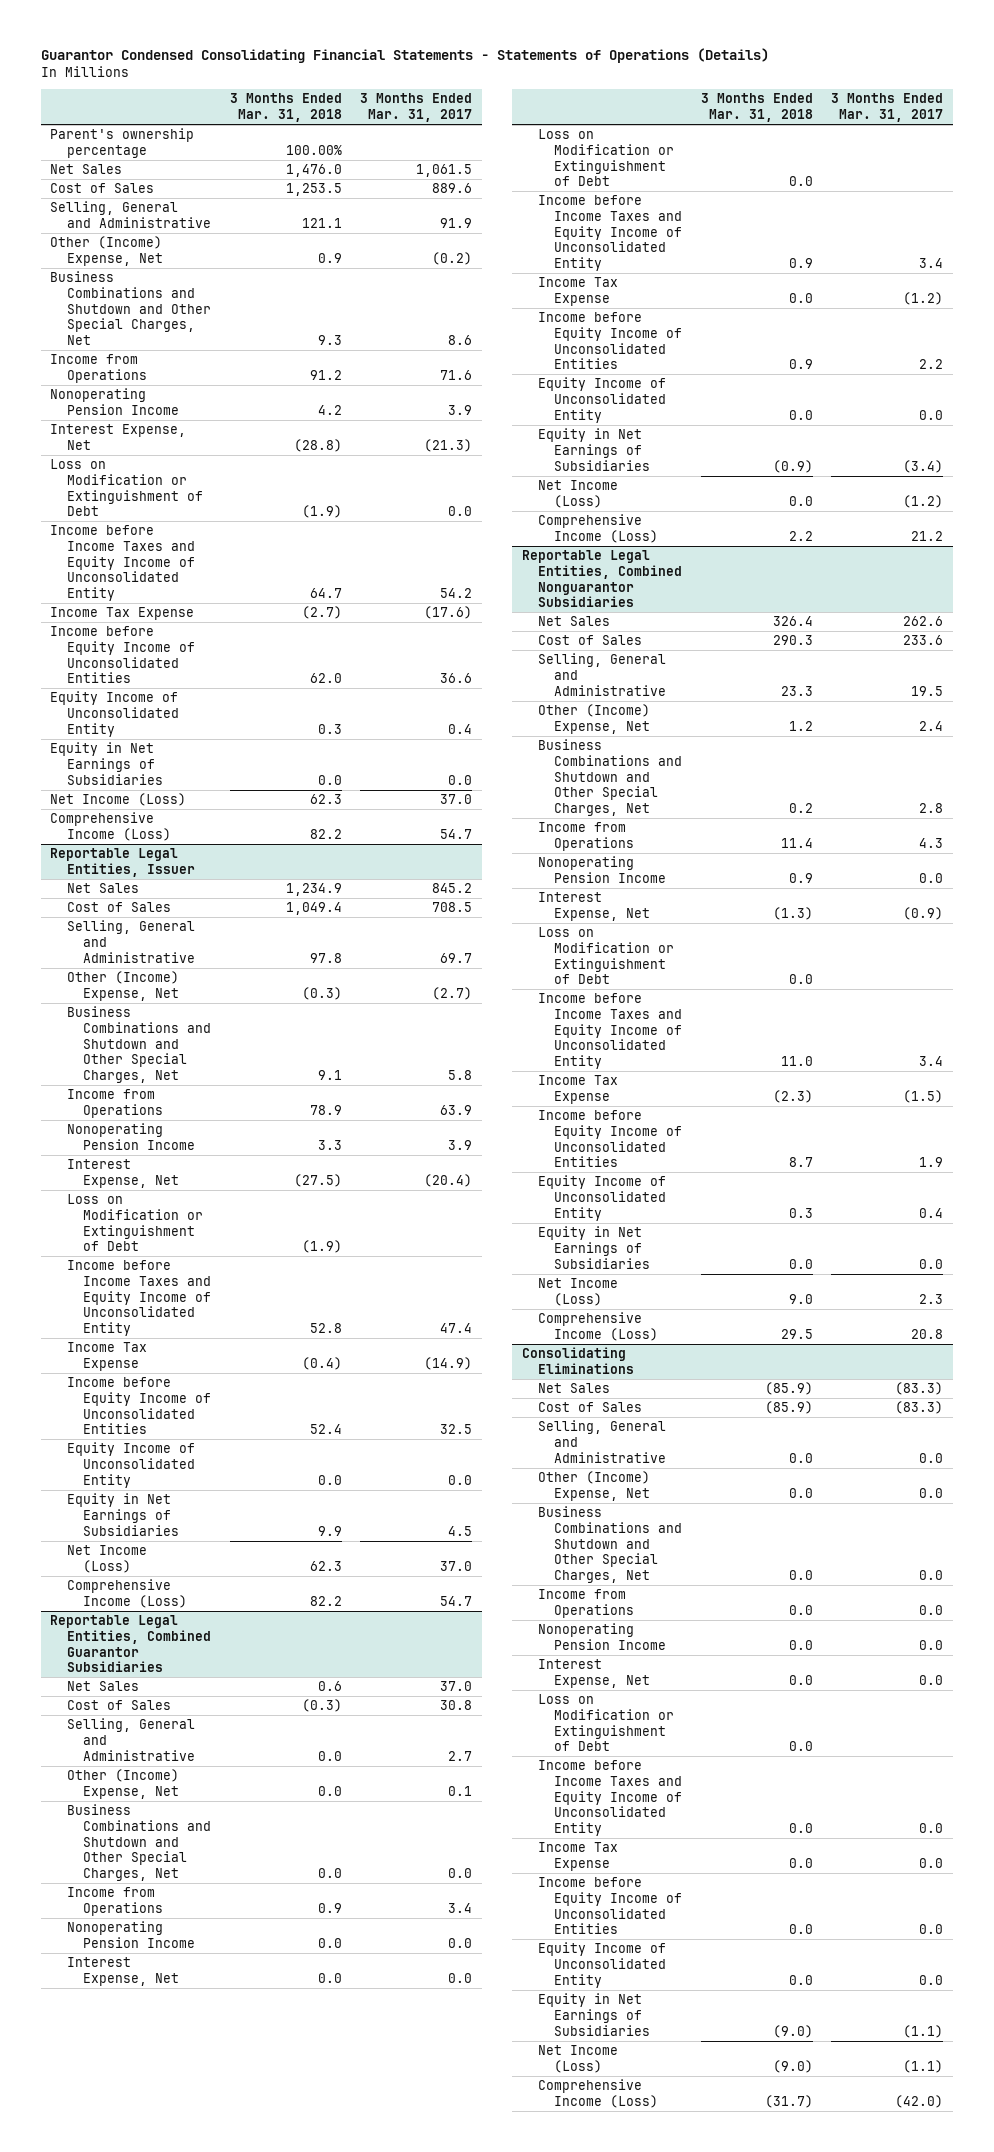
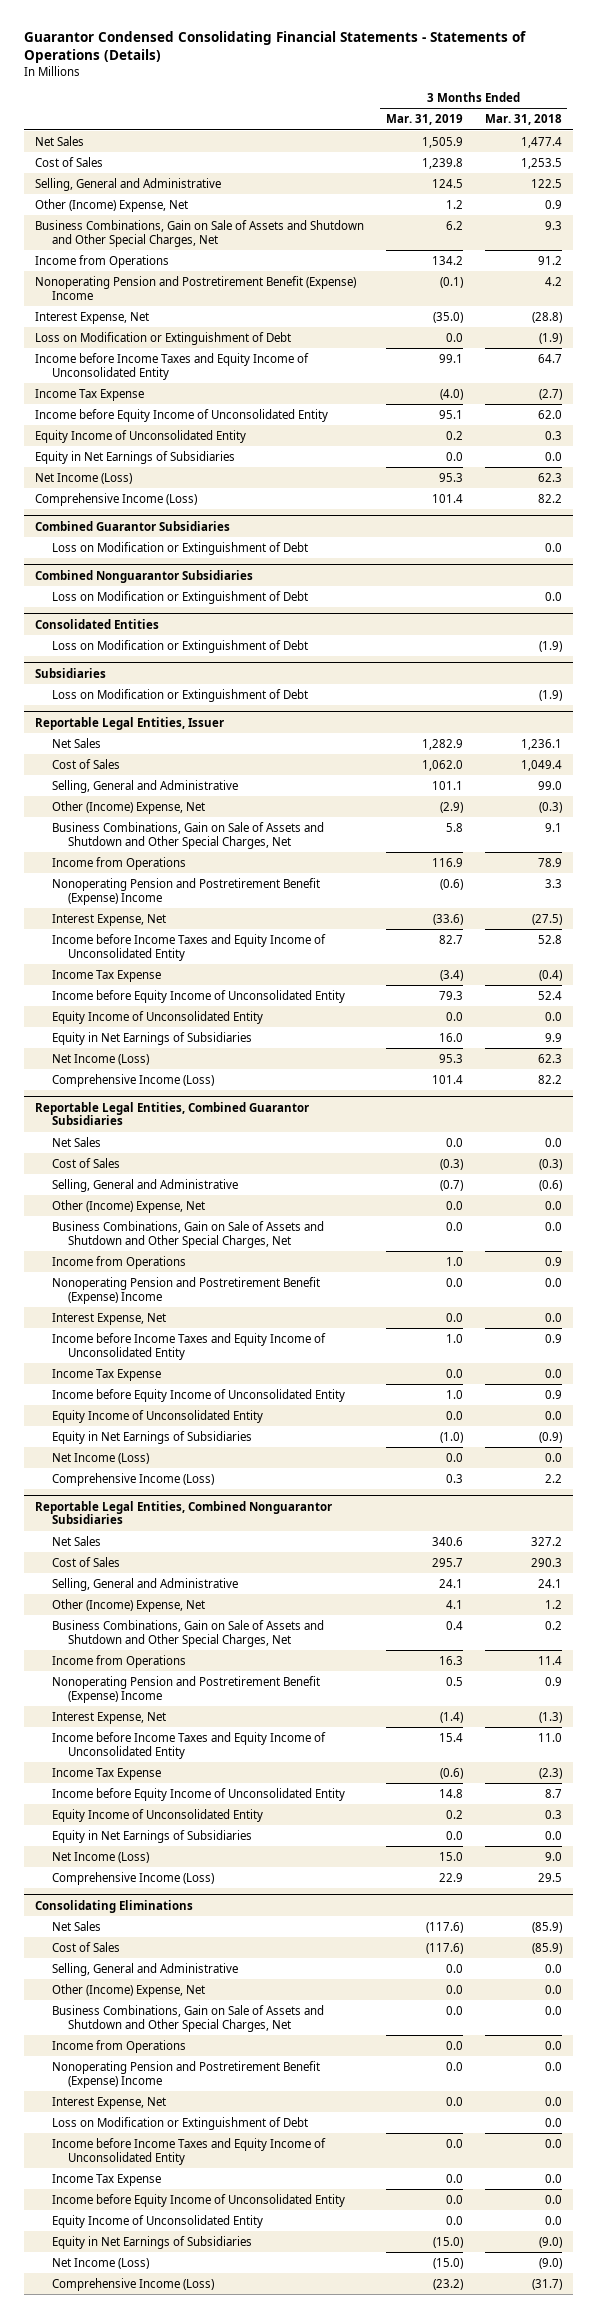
- | 3 Months Ended Mar. 31, 2018 | 3 Months Ended Mar. 31, 2017
+ | 3 Months Ended Mar. 31, 2019 | 3 Months Ended Mar. 31, 2018
- Parent's ownership percentage | 100.00% |
- Net Sales | 1,476.0 | 1,061.5
+ Net Sales | 1,505.9 | 1,477.4
- Selling, General and Administrative | 121.1 | 91.9
+ Selling, General and Administrative | 124.5 | 122.5
- Business Combinations and Shutdown and Other Special Charges, Net | 9.3 | 8.6
+ Business Combinations, Gain on Sale of Assets and Shutdown and Other Special Charges, Net | 6.2 | 9.3
- Nonoperating Pension Income | 4.2 | 3.9
+ Nonoperating Pension and Postretirement Benefit (Expense) Income | (0.1) | 4.2
- Income before Equity Income of Unconsolidated Entities | 62.0 | 36.6
+ Income before Equity Income of Unconsolidated Entity | 95.1 | 62.0
+ Combined Guarantor Subsidiaries
+ Loss on Modification or Extinguishment of Debt | | 0.0
+ Combined Nonguarantor Subsidiaries
+ Loss on Modification or Extinguishment of Debt | | 0.0
+ Consolidated Entities
+ Loss on Modification or Extinguishment of Debt | | (1.9)
+ Subsidiaries
+ Loss on Modification or Extinguishment of Debt | | (1.9)
@ Reportable Legal Entities, Issuer
- Net Sales | 1,234.9 | 845.2
+ Net Sales | 1,282.9 | 1,236.1
- Selling, General and Administrative | 97.8 | 69.7
+ Selling, General and Administrative | 101.1 | 99.0
- Business Combinations and Shutdown and Other Special Charges, Net | 9.1 | 5.8
+ Business Combinations, Gain on Sale of Assets and Shutdown and Other Special Charges, Net | 5.8 | 9.1
- Nonoperating Pension Income | 3.3 | 3.9
+ Nonoperating Pension and Postretirement Benefit (Expense) Income | (0.6) | 3.3
- Loss on Modification or Extinguishment of Debt | (1.9) |
- Income before Equity Income of Unconsolidated Entities | 52.4 | 32.5
+ Income before Equity Income of Unconsolidated Entity | 79.3 | 52.4
@ Reportable Legal Entities, Combined Guarantor Subsidiaries
- Net Sales | 0.6 | 37.0
+ Net Sales | 0.0 | 0.0
- Selling, General and Administrative | 0.0 | 2.7
+ Selling, General and Administrative | (0.7) | (0.6)
- Business Combinations and Shutdown and Other Special Charges, Net | 0.0 | 0.0
+ Business Combinations, Gain on Sale of Assets and Shutdown and Other Special Charges, Net | 0.0 | 0.0
- Nonoperating Pension Income | 0.0 | 0.0
+ Nonoperating Pension and Postretirement Benefit (Expense) Income | 0.0 | 0.0
- Loss on Modification or Extinguishment of Debt | 0.0 |
- Income before Equity Income of Unconsolidated Entities | 0.9 | 2.2
+ Income before Equity Income of Unconsolidated Entity | 1.0 | 0.9
@ Reportable Legal Entities, Combined Nonguarantor Subsidiaries
- Net Sales | 326.4 | 262.6
+ Net Sales | 340.6 | 327.2
- Selling, General and Administrative | 23.3 | 19.5
+ Selling, General and Administrative | 24.1 | 24.1
- Business Combinations and Shutdown and Other Special Charges, Net | 0.2 | 2.8
+ Business Combinations, Gain on Sale of Assets and Shutdown and Other Special Charges, Net | 0.4 | 0.2
- Nonoperating Pension Income | 0.9 | 0.0
+ Nonoperating Pension and Postretirement Benefit (Expense) Income | 0.5 | 0.9
- Loss on Modification or Extinguishment of Debt | 0.0 |
- Income before Equity Income of Unconsolidated Entities | 8.7 | 1.9
+ Income before Equity Income of Unconsolidated Entity | 14.8 | 8.7
@ Consolidating Eliminations
- Business Combinations and Shutdown and Other Special Charges, Net | 0.0 | 0.0
+ Business Combinations, Gain on Sale of Assets and Shutdown and Other Special Charges, Net | 0.0 | 0.0
- Nonoperating Pension Income | 0.0 | 0.0
+ Nonoperating Pension and Postretirement Benefit (Expense) Income | 0.0 | 0.0
- Income before Equity Income of Unconsolidated Entities | 0.0 | 0.0
+ Income before Equity Income of Unconsolidated Entity | 0.0 | 0.0

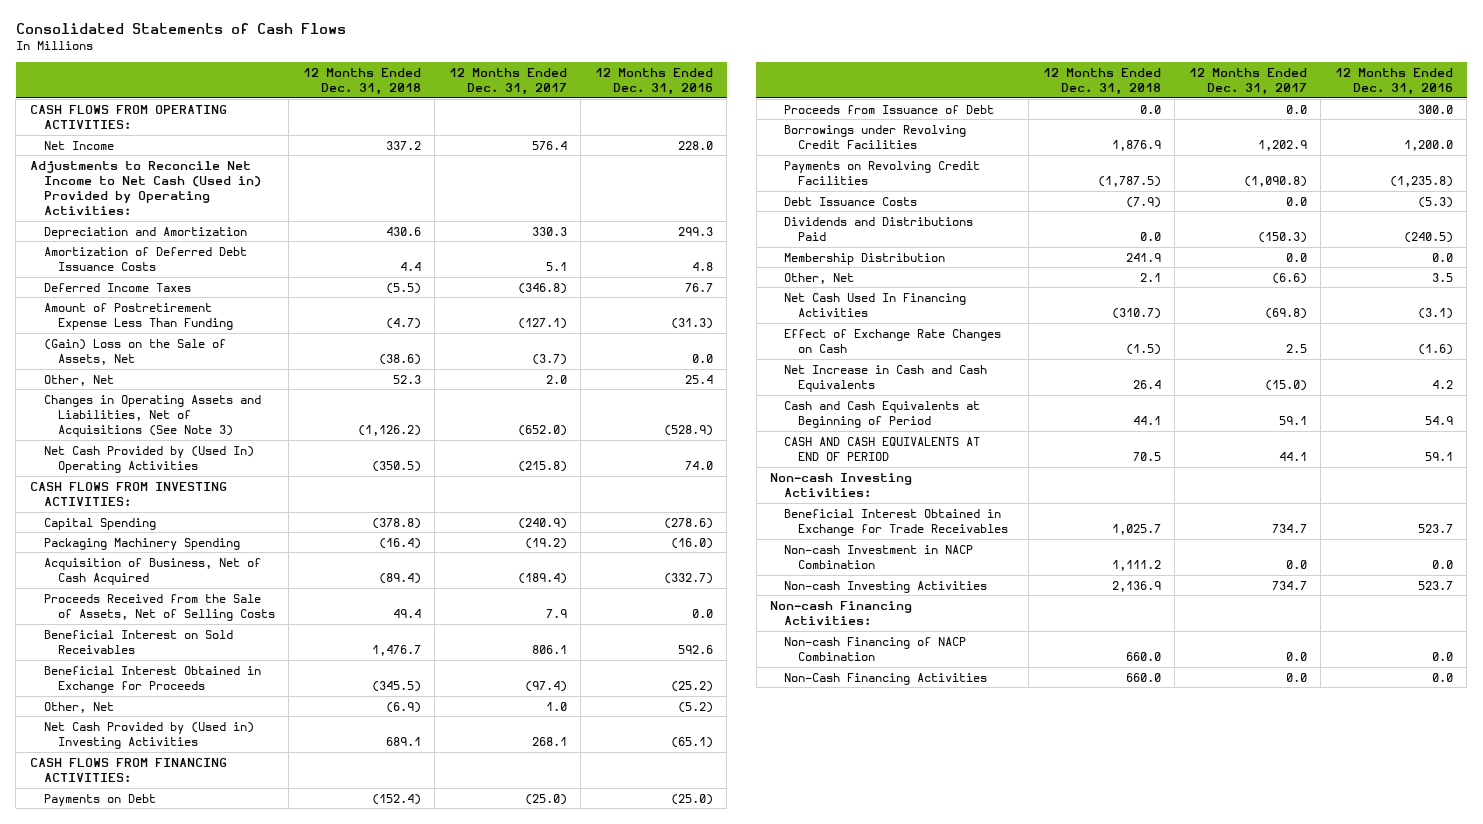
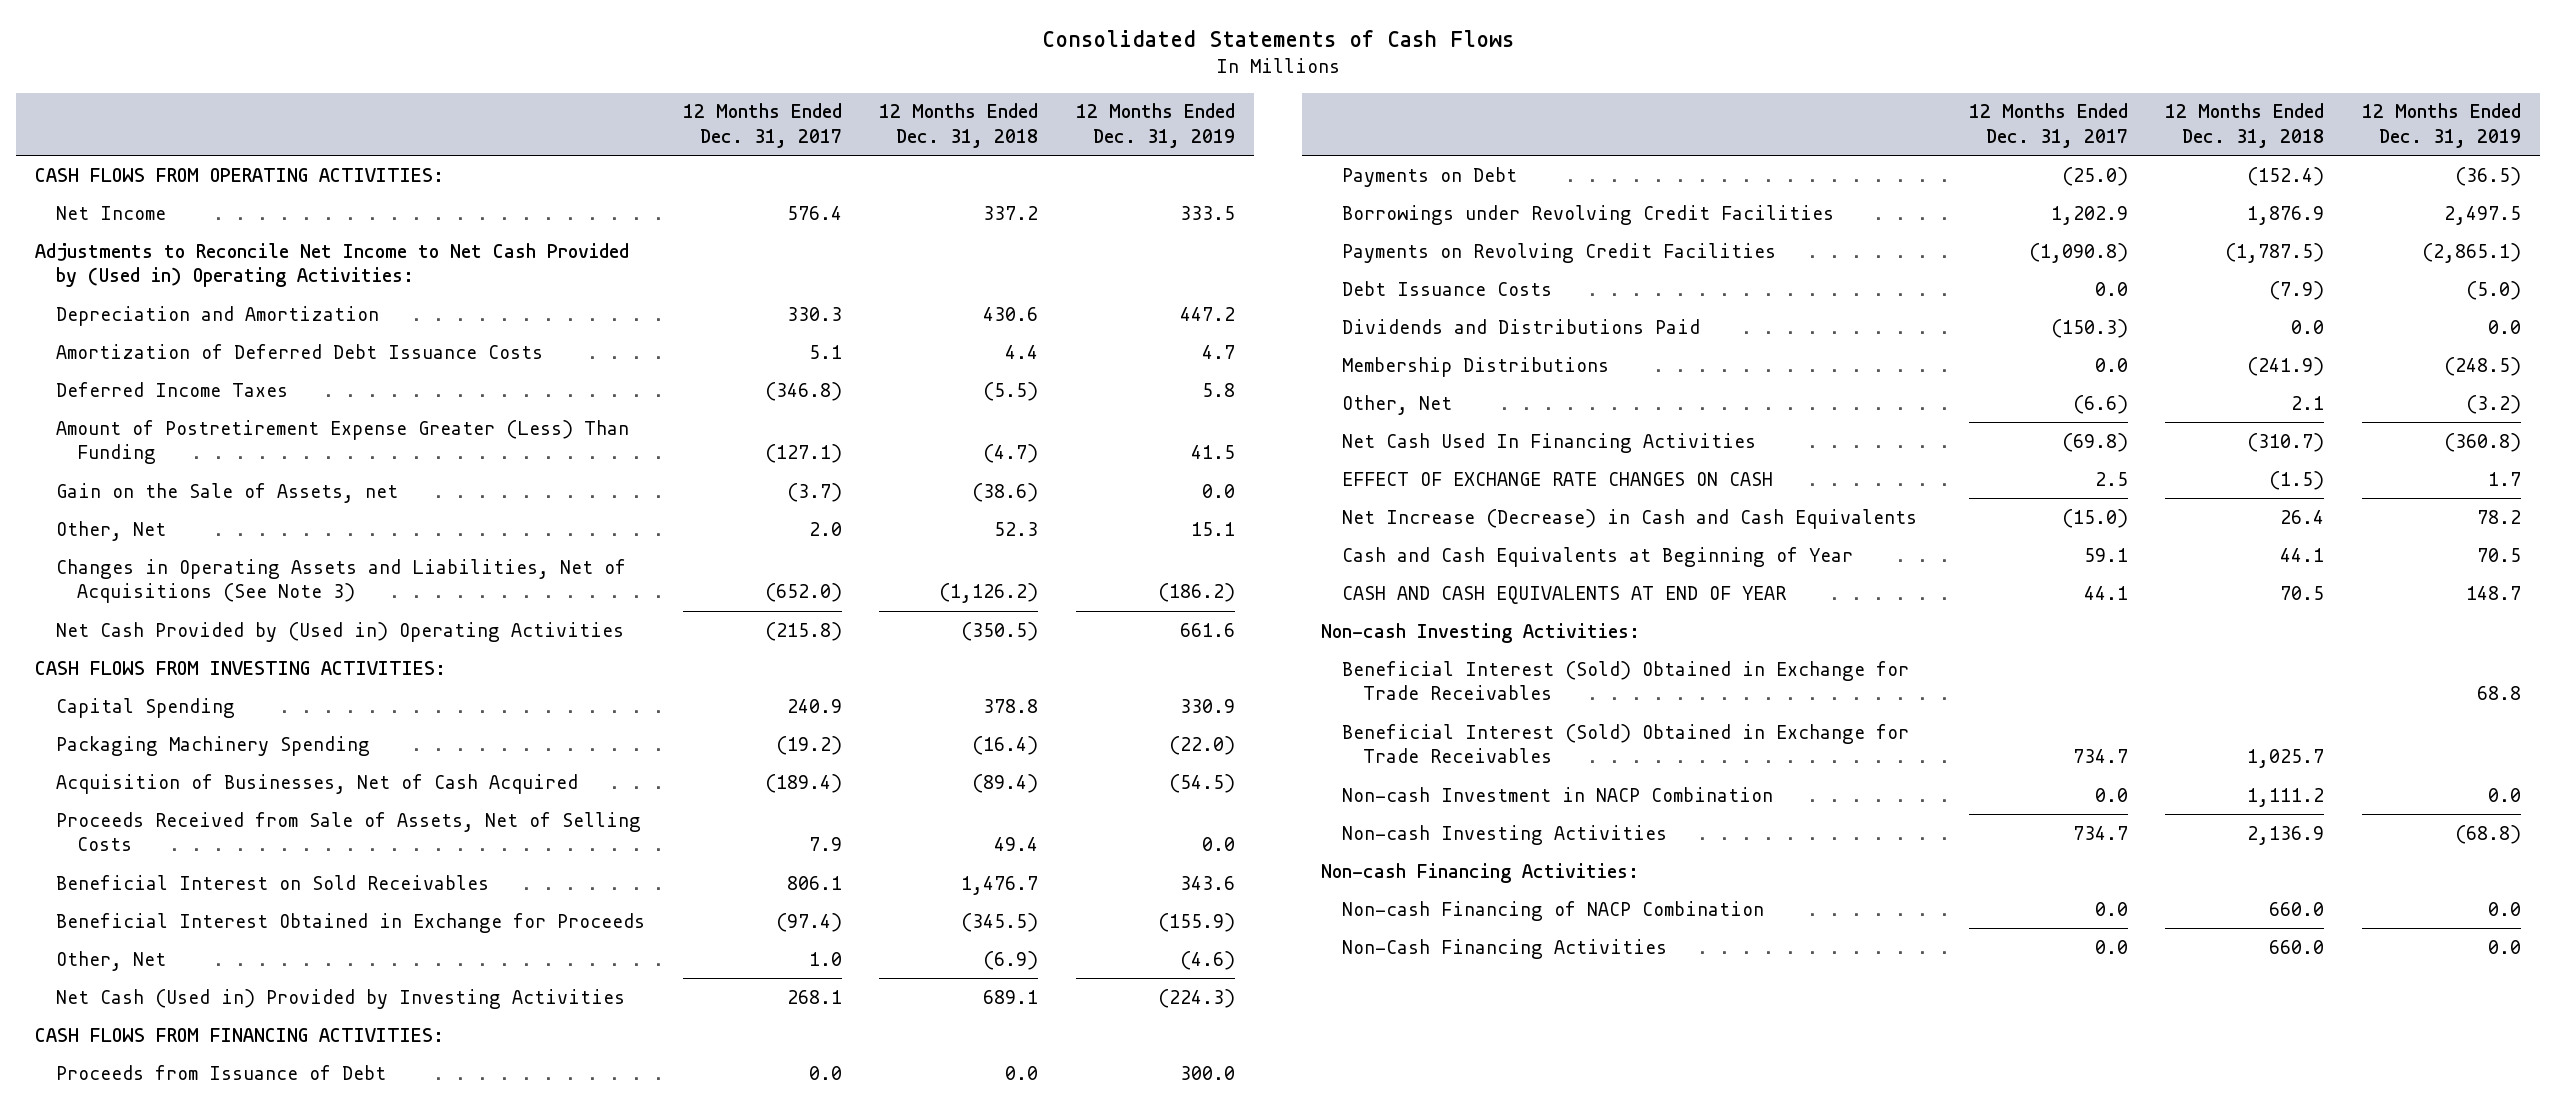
- | 12 Months Ended Dec. 31, 2018 | 12 Months Ended Dec. 31, 2017 | 12 Months Ended Dec. 31, 2016
+ | 12 Months Ended Dec. 31, 2017 | 12 Months Ended Dec. 31, 2018 | 12 Months Ended Dec. 31, 2019
- Adjustments to Reconcile Net Income to Net Cash (Used in) Provided by Operating Activities:
+ Adjustments to Reconcile Net Income to Net Cash Provided by (Used in) Operating Activities:
- Amount of Postretirement Expense Less Than Funding | (4.7) | (127.1) | (31.3)
- (Gain) Loss on the Sale of Assets, Net | (38.6) | (3.7) | 0.0
+ Amount of Postretirement Expense Greater (Less) Than Funding | (127.1) | (4.7) | 41.5
+ Gain on the Sale of Assets, net | (3.7) | (38.6) | 0.0
- Net Cash Provided by (Used In) Operating Activities | (350.5) | (215.8) | 74.0
+ Net Cash Provided by (Used in) Operating Activities | (215.8) | (350.5) | 661.6
- Capital Spending | (378.8) | (240.9) | (278.6)
+ Capital Spending | 240.9 | 378.8 | 330.9
- Acquisition of Business, Net of Cash Acquired | (89.4) | (189.4) | (332.7)
- Proceeds Received from the Sale of Assets, Net of Selling Costs | 49.4 | 7.9 | 0.0
+ Acquisition of Businesses, Net of Cash Acquired | (189.4) | (89.4) | (54.5)
+ Proceeds Received from Sale of Assets, Net of Selling Costs | 7.9 | 49.4 | 0.0
- Net Cash Provided by (Used in) Investing Activities | 689.1 | 268.1 | (65.1)
+ Net Cash (Used in) Provided by Investing Activities | 268.1 | 689.1 | (224.3)
moved down: Payments on Debt | (25.0) | (152.4) | (36.5)
- Membership Distribution | 241.9 | 0.0 | 0.0
+ Membership Distributions | 0.0 | (241.9) | (248.5)
- Effect of Exchange Rate Changes on Cash | (1.5) | 2.5 | (1.6)
- Net Increase in Cash and Cash Equivalents | 26.4 | (15.0) | 4.2
- Cash and Cash Equivalents at Beginning of Period | 44.1 | 59.1 | 54.9
- CASH AND CASH EQUIVALENTS AT END OF PERIOD | 70.5 | 44.1 | 59.1
+ EFFECT OF EXCHANGE RATE CHANGES ON CASH | 2.5 | (1.5) | 1.7
+ Net Increase (Decrease) in Cash and Cash Equivalents | (15.0) | 26.4 | 78.2
+ Cash and Cash Equivalents at Beginning of Year | 59.1 | 44.1 | 70.5
+ CASH AND CASH EQUIVALENTS AT END OF YEAR | 44.1 | 70.5 | 148.7
- Beneficial Interest Obtained in Exchange for Trade Receivables | 1,025.7 | 734.7 | 523.7
+ Beneficial Interest (Sold) Obtained in Exchange for Trade Receivables | | | 68.8
+ Beneficial Interest (Sold) Obtained in Exchange for Trade Receivables | 734.7 | 1,025.7 |

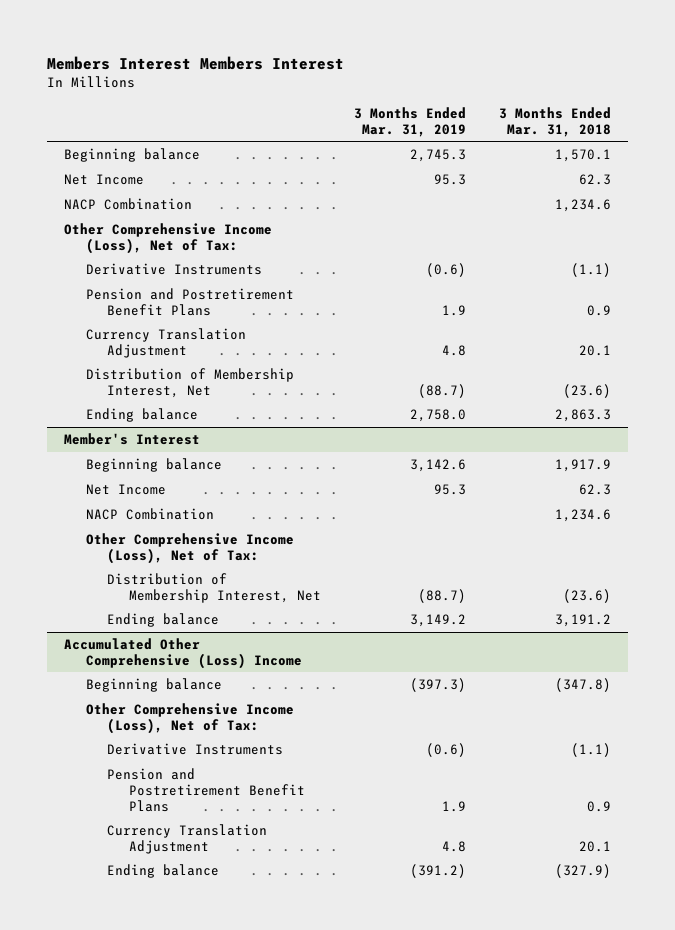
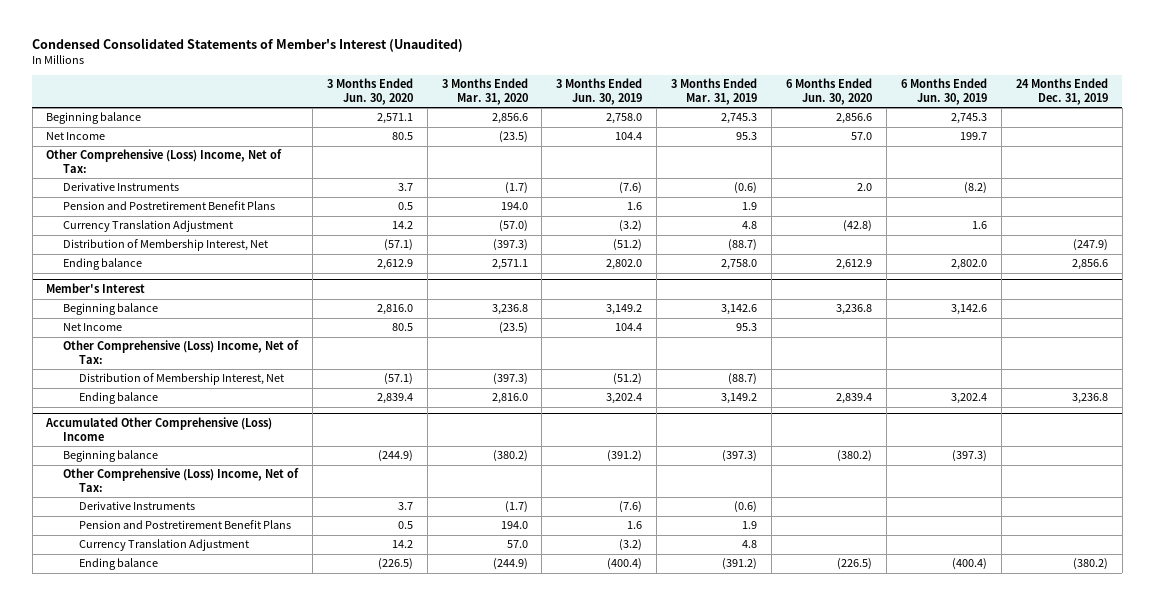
- Members Interest Members Interest
+ Condensed Consolidated Statements of Member's Interest (Unaudited)
- | 3 Months Ended Mar. 31, 2019 | 3 Months Ended Mar. 31, 2018
+ | 3 Months Ended Jun. 30, 2020 | 3 Months Ended Mar. 31, 2020 | 3 Months Ended Jun. 30, 2019 | 3 Months Ended Mar. 31, 2019 | 6 Months Ended Jun. 30, 2020 | 6 Months Ended Jun. 30, 2019 | 24 Months Ended Dec. 31, 2019
- NACP Combination | | 1,234.6
- Other Comprehensive Income (Loss), Net of Tax:
+ Other Comprehensive (Loss) Income, Net of Tax:
@ Member's Interest
- NACP Combination | | 1,234.6
- Other Comprehensive Income (Loss), Net of Tax:
+ Other Comprehensive (Loss) Income, Net of Tax:
@ Accumulated Other Comprehensive (Loss) Income
- Other Comprehensive Income (Loss), Net of Tax:
+ Other Comprehensive (Loss) Income, Net of Tax:

